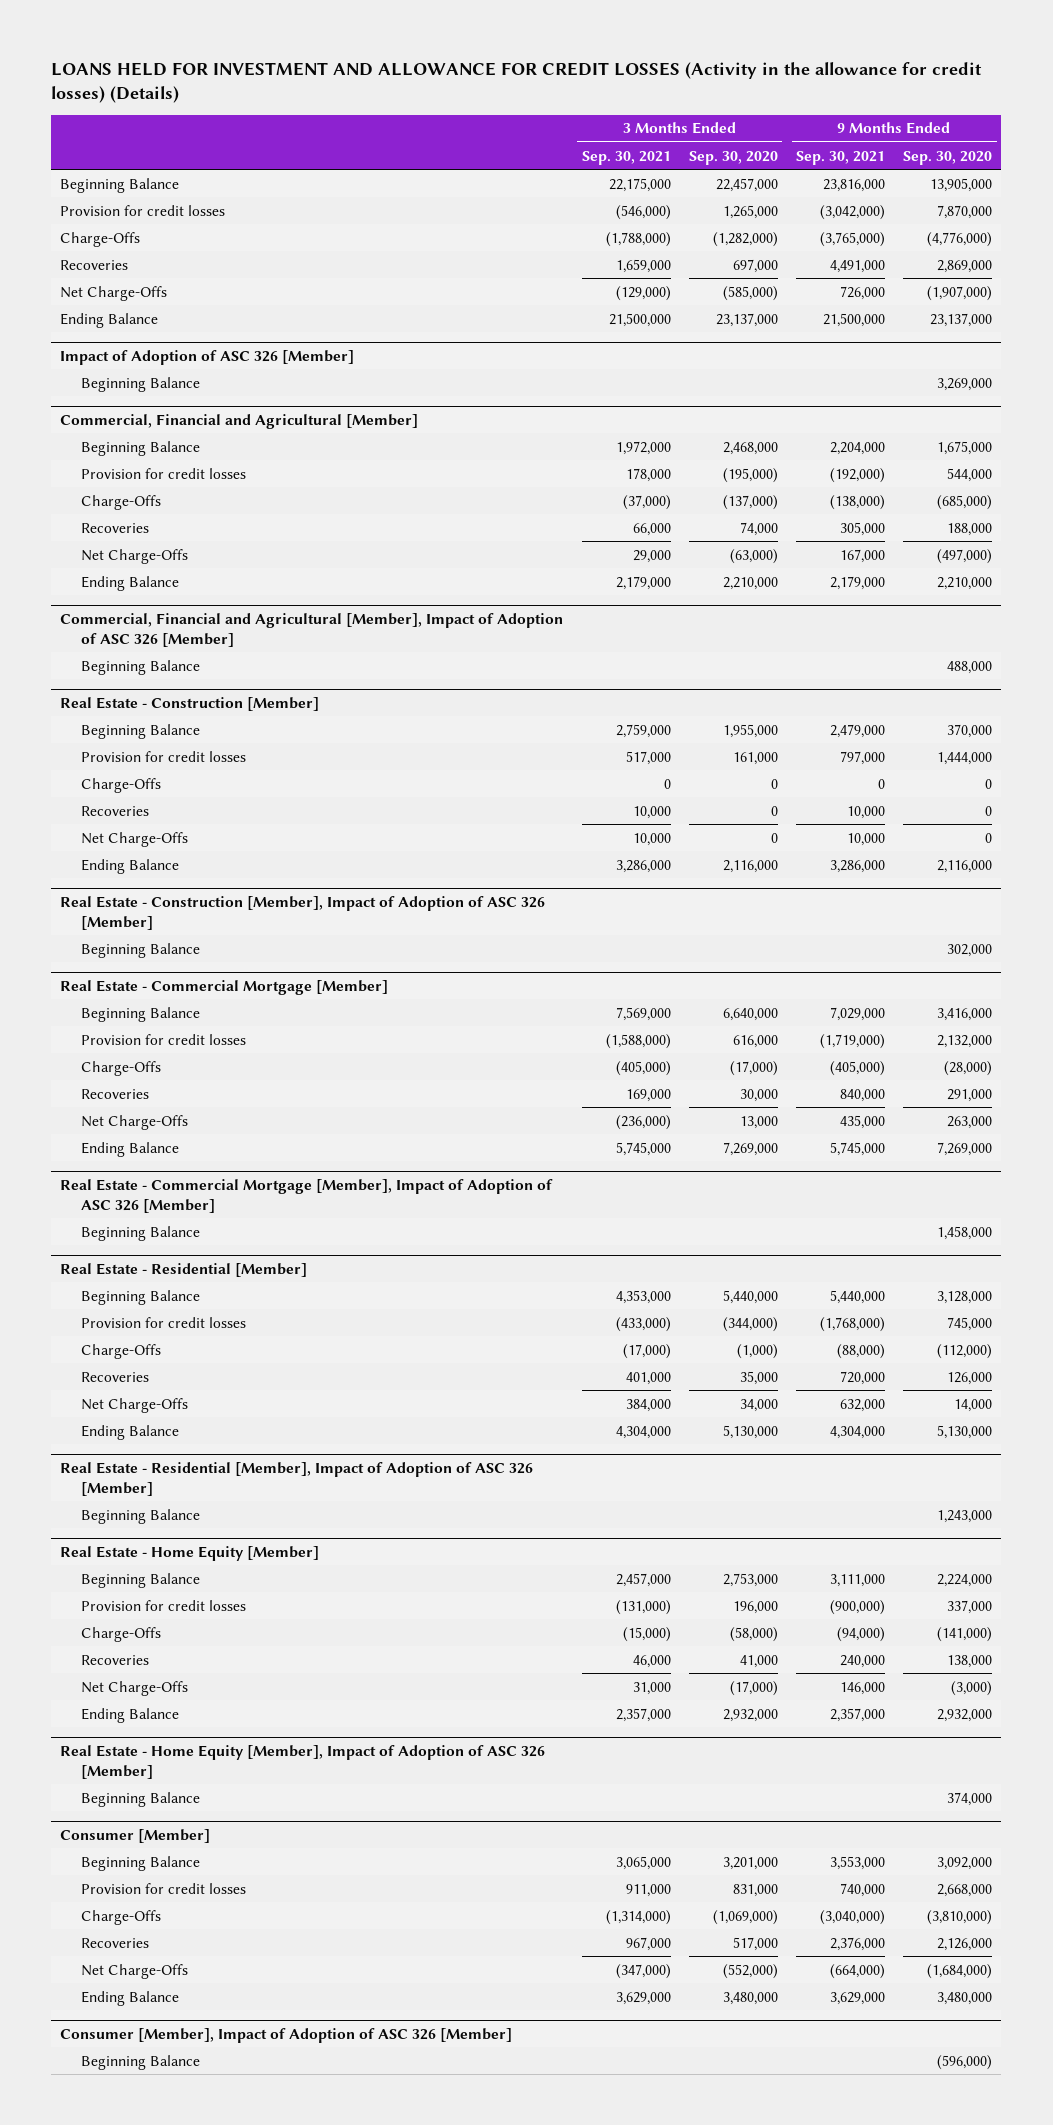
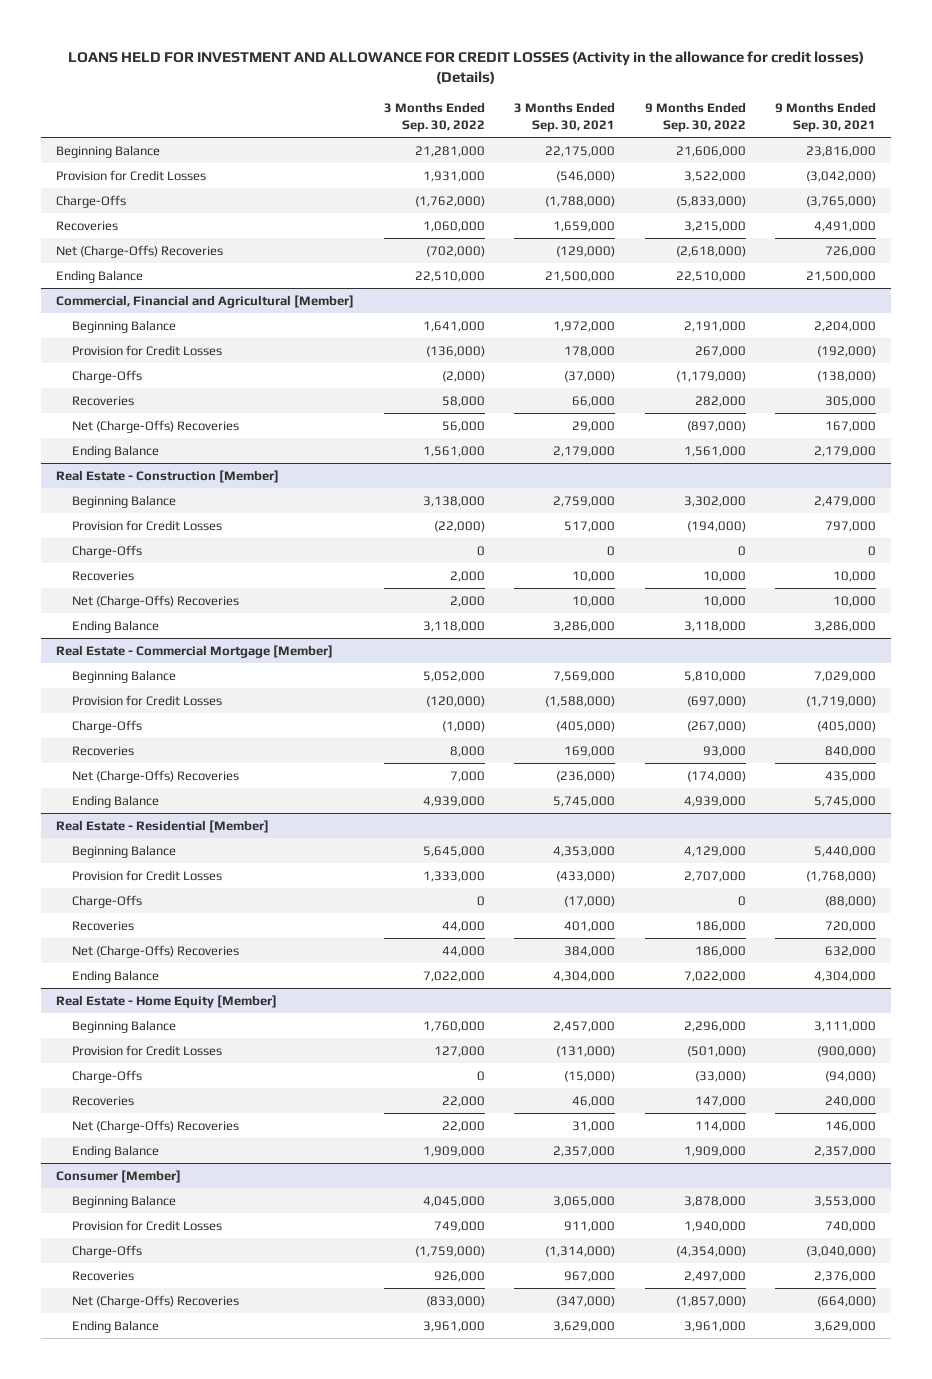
- | 3 Months Ended Sep. 30, 2021 | 3 Months Ended Sep. 30, 2020 | 9 Months Ended Sep. 30, 2021 | 9 Months Ended Sep. 30, 2020
+ | 3 Months Ended Sep. 30, 2022 | 3 Months Ended Sep. 30, 2021 | 9 Months Ended Sep. 30, 2022 | 9 Months Ended Sep. 30, 2021
- Provision for credit losses | (546,000) | 1,265,000 | (3,042,000) | 7,870,000
+ Provision for Credit Losses | 1,931,000 | (546,000) | 3,522,000 | (3,042,000)
- Net Charge-Offs | (129,000) | (585,000) | 726,000 | (1,907,000)
+ Net (Charge-Offs) Recoveries | (702,000) | (129,000) | (2,618,000) | 726,000
- Impact of Adoption of ASC 326 [Member]
- Beginning Balance | | | | 3,269,000
@ Commercial, Financial and Agricultural [Member]
- Provision for credit losses | 178,000 | (195,000) | (192,000) | 544,000
+ Provision for Credit Losses | (136,000) | 178,000 | 267,000 | (192,000)
- Net Charge-Offs | 29,000 | (63,000) | 167,000 | (497,000)
+ Net (Charge-Offs) Recoveries | 56,000 | 29,000 | (897,000) | 167,000
- Commercial, Financial and Agricultural [Member], Impact of Adoption of ASC 326 [Member]
- Beginning Balance | | | | 488,000
@ Real Estate - Construction [Member]
- Provision for credit losses | 517,000 | 161,000 | 797,000 | 1,444,000
+ Provision for Credit Losses | (22,000) | 517,000 | (194,000) | 797,000
- Net Charge-Offs | 10,000 | 0 | 10,000 | 0
+ Net (Charge-Offs) Recoveries | 2,000 | 10,000 | 10,000 | 10,000
- Real Estate - Construction [Member], Impact of Adoption of ASC 326 [Member]
- Beginning Balance | | | | 302,000
@ Real Estate - Commercial Mortgage [Member]
- Provision for credit losses | (1,588,000) | 616,000 | (1,719,000) | 2,132,000
+ Provision for Credit Losses | (120,000) | (1,588,000) | (697,000) | (1,719,000)
- Net Charge-Offs | (236,000) | 13,000 | 435,000 | 263,000
+ Net (Charge-Offs) Recoveries | 7,000 | (236,000) | (174,000) | 435,000
- Real Estate - Commercial Mortgage [Member], Impact of Adoption of ASC 326 [Member]
- Beginning Balance | | | | 1,458,000
@ Real Estate - Residential [Member]
- Provision for credit losses | (433,000) | (344,000) | (1,768,000) | 745,000
+ Provision for Credit Losses | 1,333,000 | (433,000) | 2,707,000 | (1,768,000)
- Net Charge-Offs | 384,000 | 34,000 | 632,000 | 14,000
+ Net (Charge-Offs) Recoveries | 44,000 | 384,000 | 186,000 | 632,000
- Real Estate - Residential [Member], Impact of Adoption of ASC 326 [Member]
- Beginning Balance | | | | 1,243,000
@ Real Estate - Home Equity [Member]
- Provision for credit losses | (131,000) | 196,000 | (900,000) | 337,000
+ Provision for Credit Losses | 127,000 | (131,000) | (501,000) | (900,000)
- Net Charge-Offs | 31,000 | (17,000) | 146,000 | (3,000)
+ Net (Charge-Offs) Recoveries | 22,000 | 31,000 | 114,000 | 146,000
- Real Estate - Home Equity [Member], Impact of Adoption of ASC 326 [Member]
- Beginning Balance | | | | 374,000
@ Consumer [Member]
- Provision for credit losses | 911,000 | 831,000 | 740,000 | 2,668,000
+ Provision for Credit Losses | 749,000 | 911,000 | 1,940,000 | 740,000
- Net Charge-Offs | (347,000) | (552,000) | (664,000) | (1,684,000)
+ Net (Charge-Offs) Recoveries | (833,000) | (347,000) | (1,857,000) | (664,000)
- Consumer [Member], Impact of Adoption of ASC 326 [Member]
- Beginning Balance | | | | (596,000)

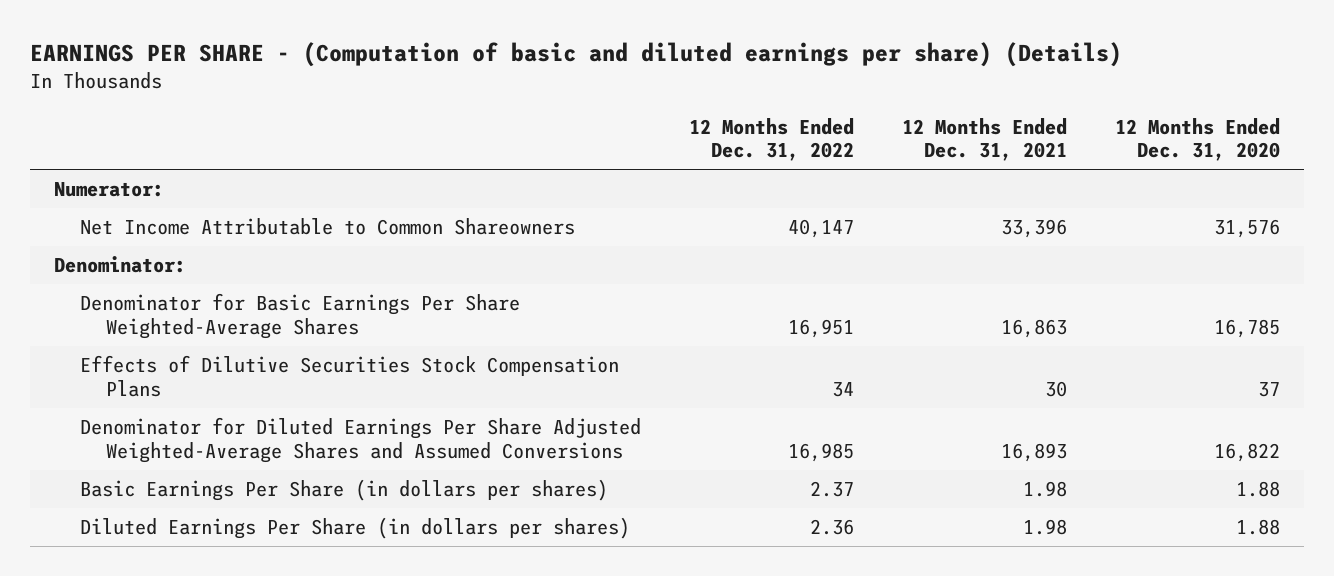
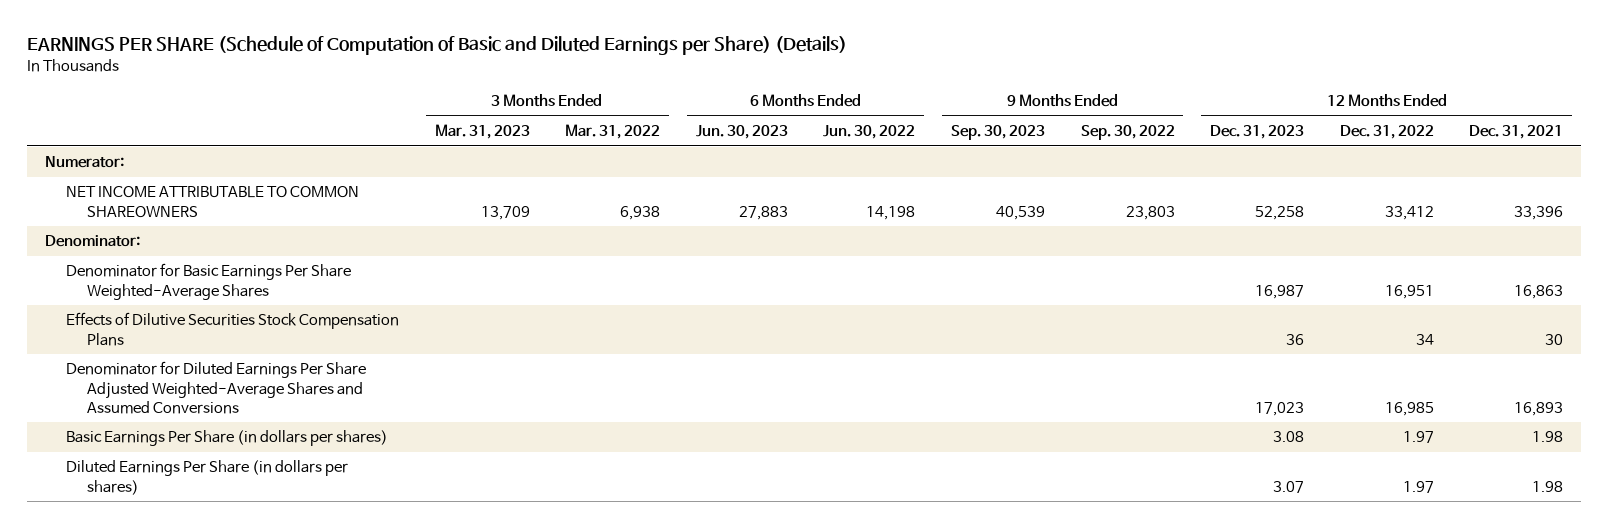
- EARNINGS PER SHARE - (Computation of basic and diluted earnings per share) (Details)
+ EARNINGS PER SHARE (Schedule of Computation of Basic and Diluted Earnings per Share) (Details)
- | 12 Months Ended Dec. 31, 2022 | 12 Months Ended Dec. 31, 2021 | 12 Months Ended Dec. 31, 2020
+ | 3 Months Ended Mar. 31, 2023 | 3 Months Ended Mar. 31, 2022 | 6 Months Ended Jun. 30, 2023 | 6 Months Ended Jun. 30, 2022 | 9 Months Ended Sep. 30, 2023 | 9 Months Ended Sep. 30, 2022 | 12 Months Ended Dec. 31, 2023 | 12 Months Ended Dec. 31, 2022 | 12 Months Ended Dec. 31, 2021
- Net Income Attributable to Common Shareowners | 40,147 | 33,396 | 31,576
+ NET INCOME ATTRIBUTABLE TO COMMON SHAREOWNERS | 13,709 | 6,938 | 27,883 | 14,198 | 40,539 | 23,803 | 52,258 | 33,412 | 33,396
- Basic Earnings Per Share (in dollars per shares) | 2.37 | 1.98 | 1.88
- Diluted Earnings Per Share (in dollars per shares) | 2.36 | 1.98 | 1.88
+ Basic Earnings Per Share (in dollars per shares) | | | | | | | 3.08 | 1.97 | 1.98
+ Diluted Earnings Per Share (in dollars per shares) | | | | | | | 3.07 | 1.97 | 1.98

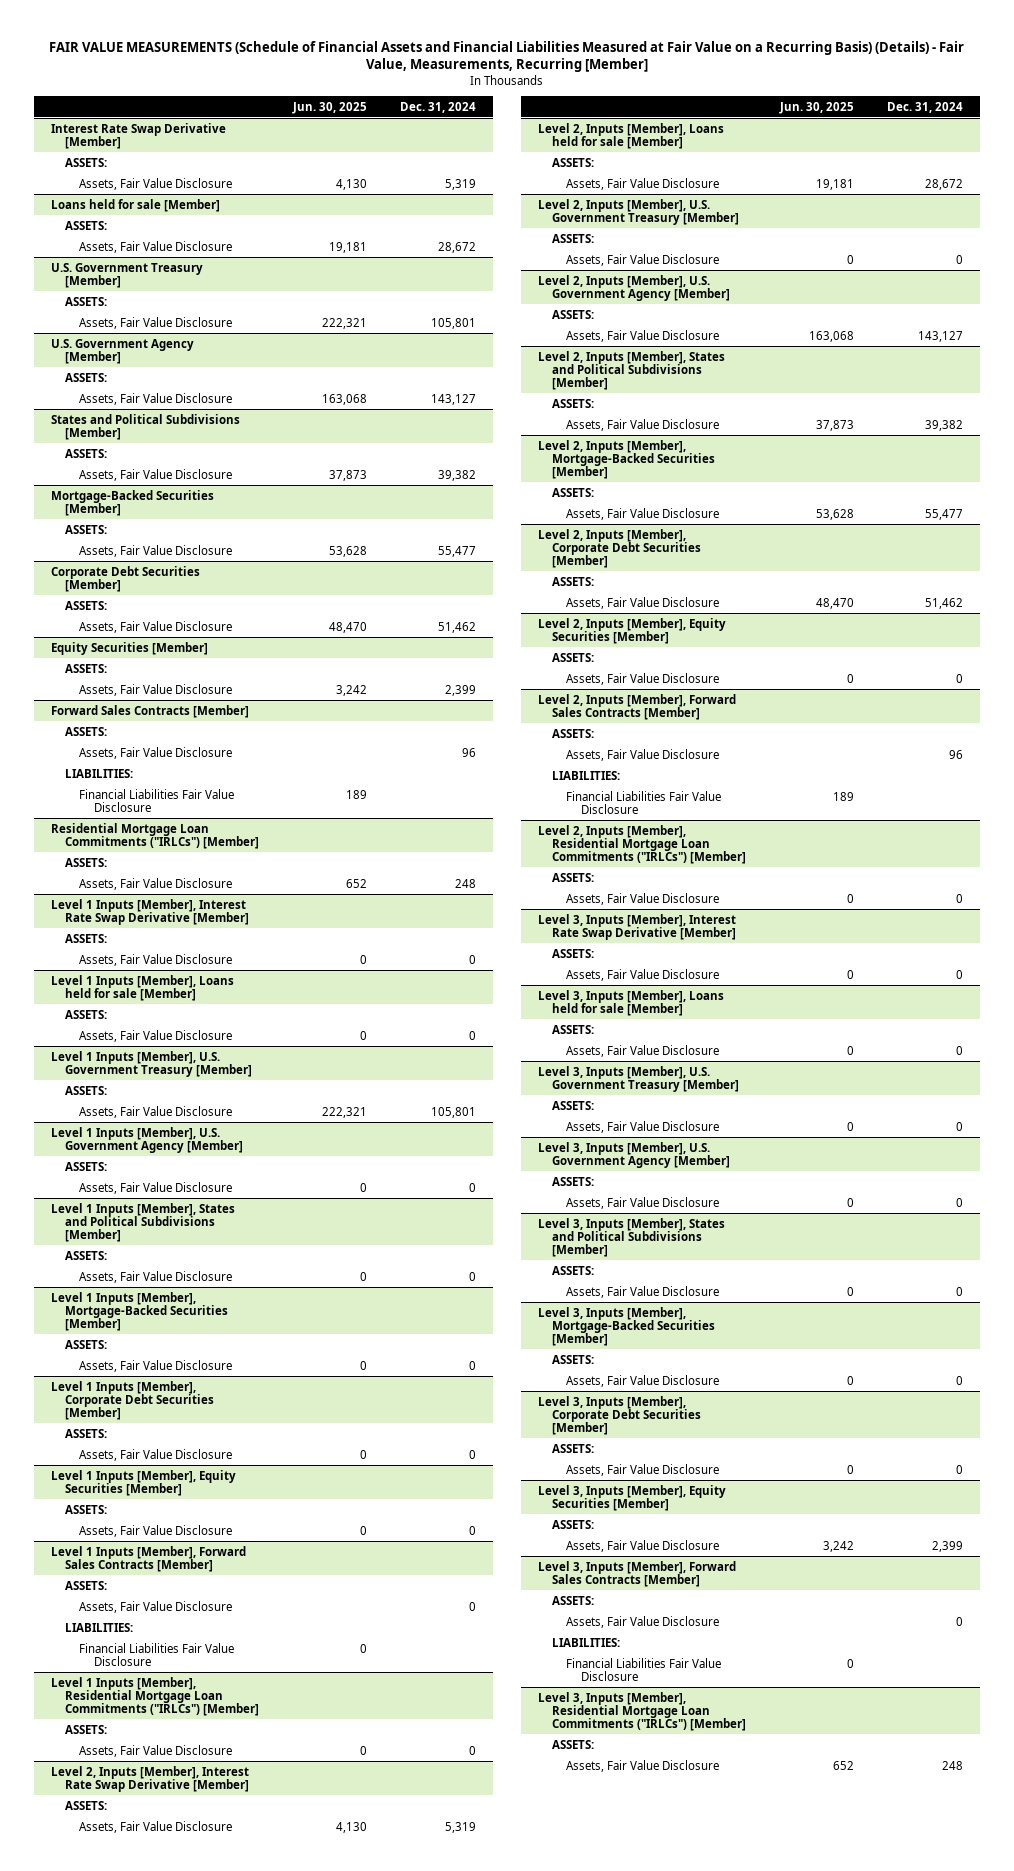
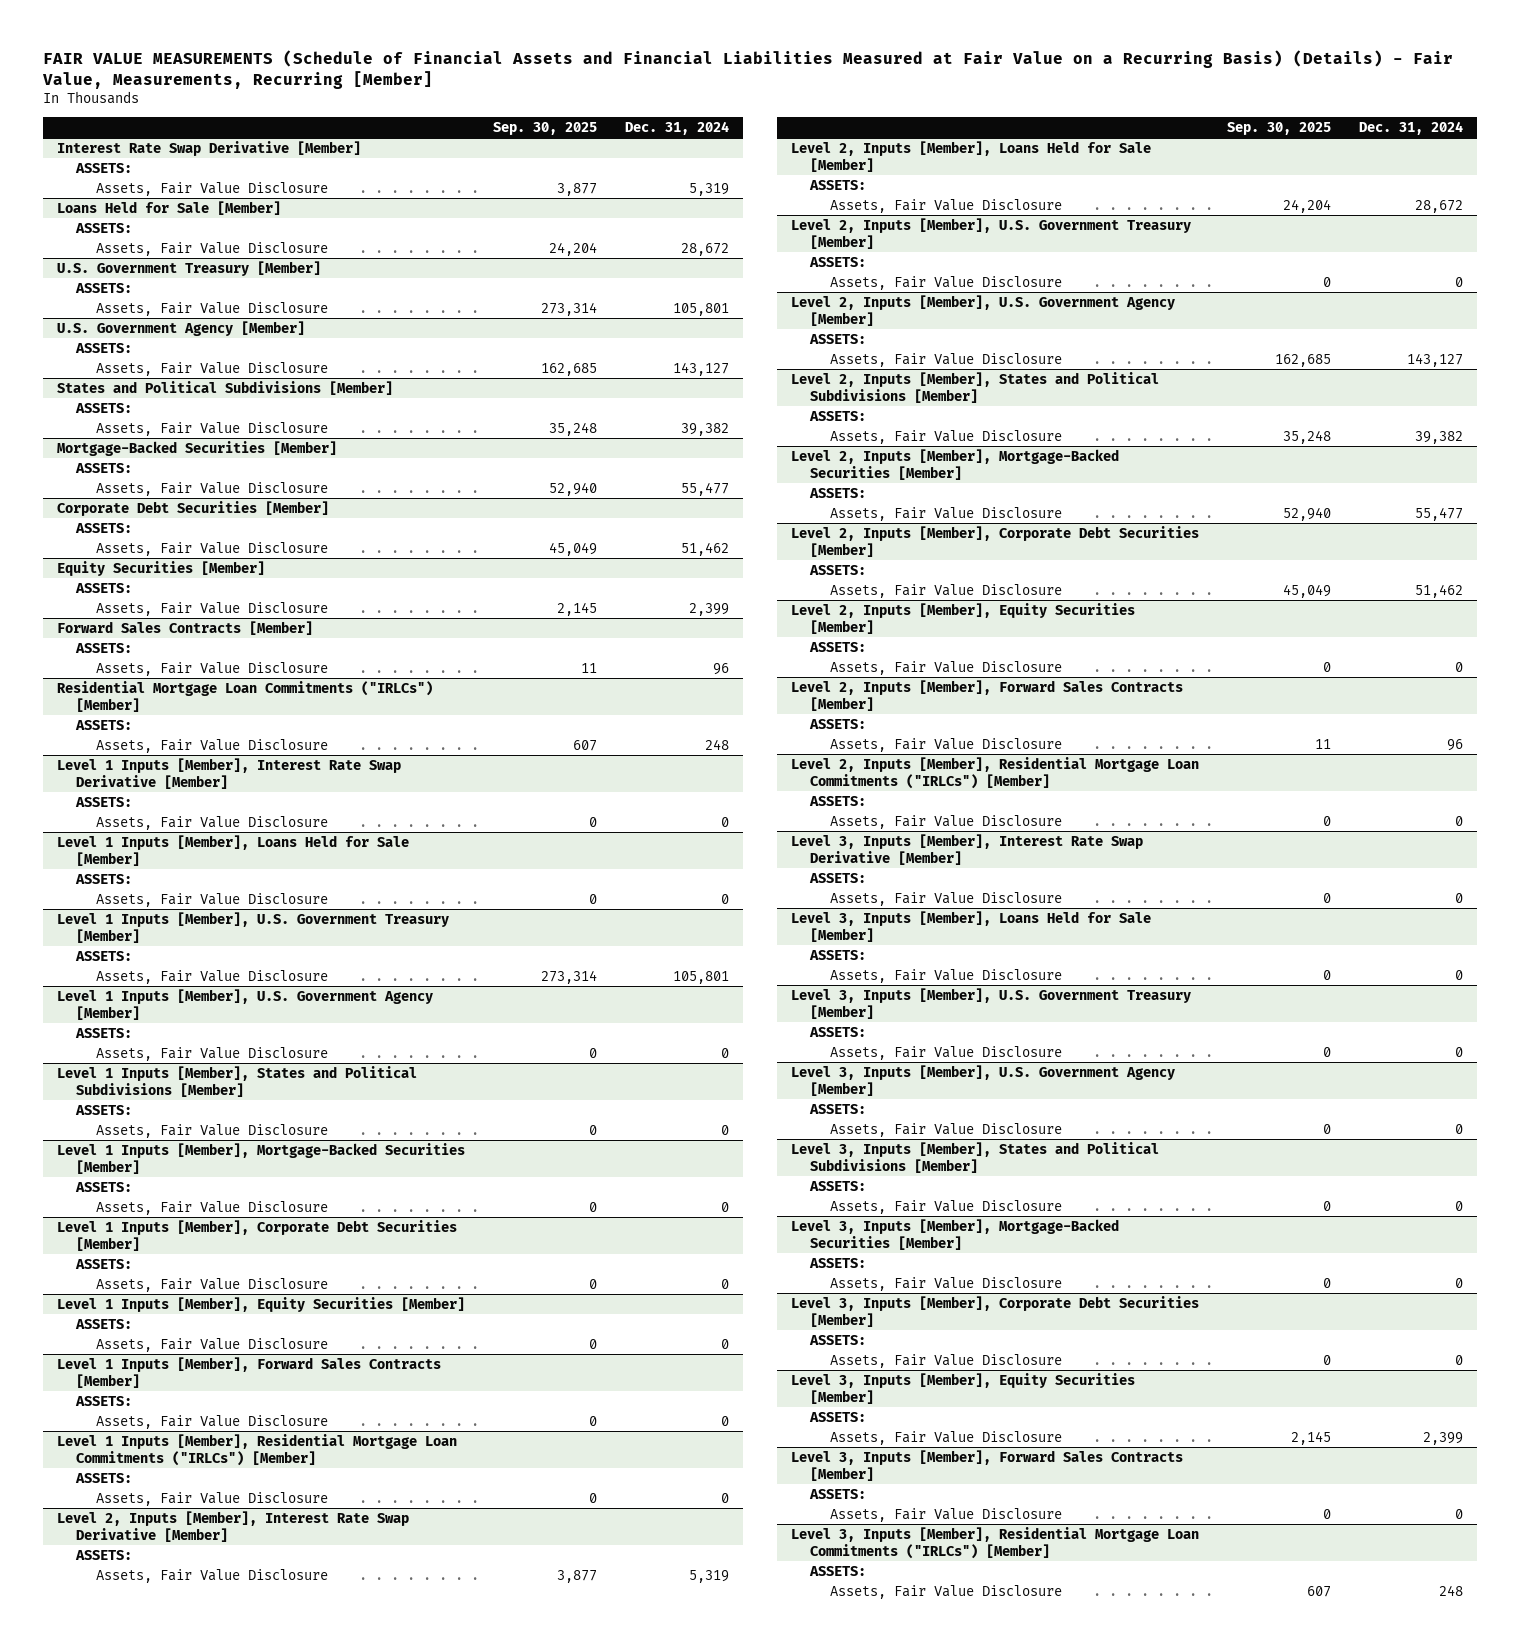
- | Jun. 30, 2025 | Dec. 31, 2024
+ | Sep. 30, 2025 | Dec. 31, 2024
- Loans held for sale [Member]
+ Loans Held for Sale [Member]
@ Forward Sales Contracts [Member]
- LIABILITIES:
- Financial Liabilities Fair Value Disclosure | 189 |
- Level 1 Inputs [Member], Loans held for sale [Member]
+ Level 1 Inputs [Member], Loans Held for Sale [Member]
@ Level 1 Inputs [Member], Forward Sales Contracts [Member]
- LIABILITIES:
- Financial Liabilities Fair Value Disclosure | 0 |
- Level 2, Inputs [Member], Loans held for sale [Member]
+ Level 2, Inputs [Member], Loans Held for Sale [Member]
@ Level 2, Inputs [Member], Forward Sales Contracts [Member]
- LIABILITIES:
- Financial Liabilities Fair Value Disclosure | 189 |
- Level 3, Inputs [Member], Loans held for sale [Member]
+ Level 3, Inputs [Member], Loans Held for Sale [Member]
@ Level 3, Inputs [Member], Forward Sales Contracts [Member]
- LIABILITIES:
- Financial Liabilities Fair Value Disclosure | 0 |

